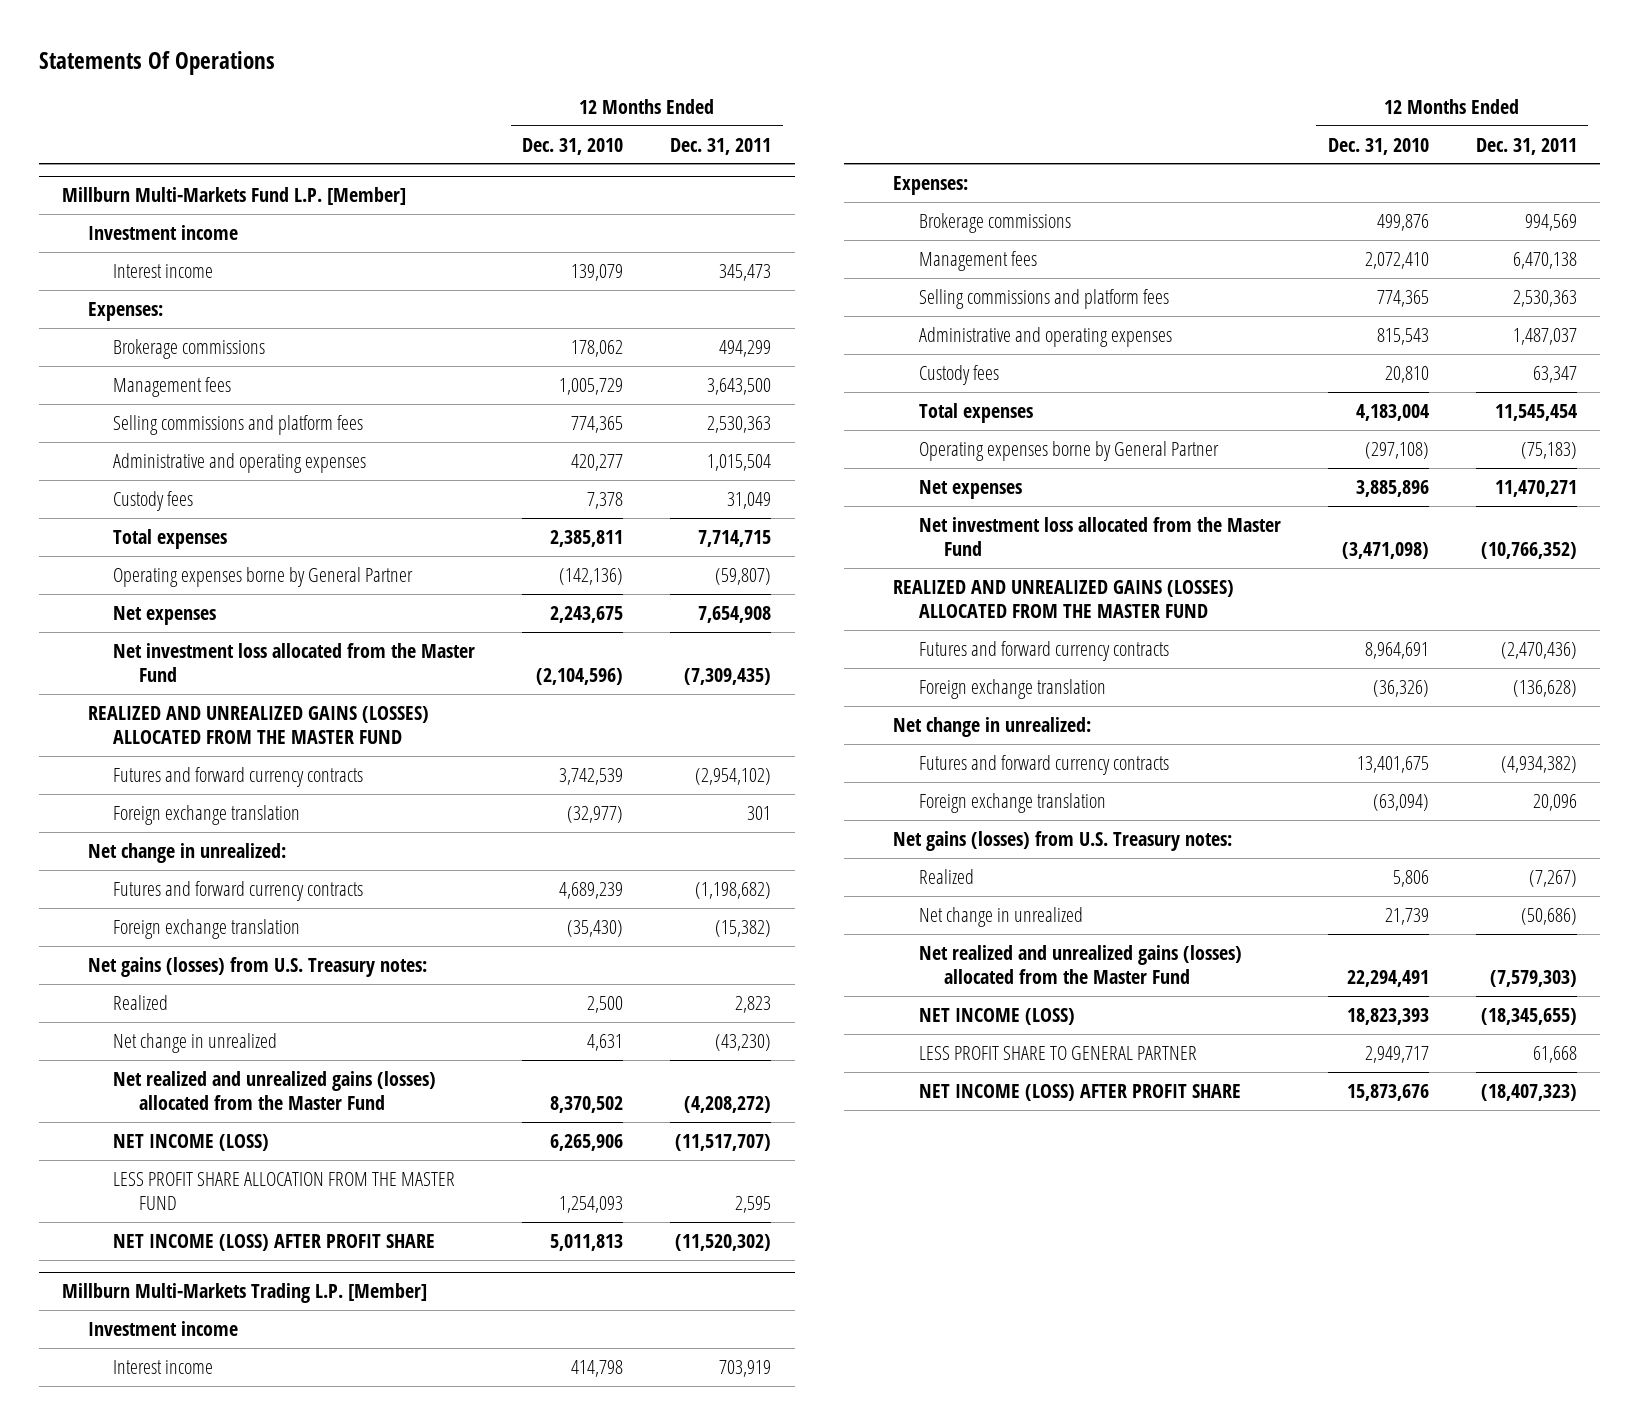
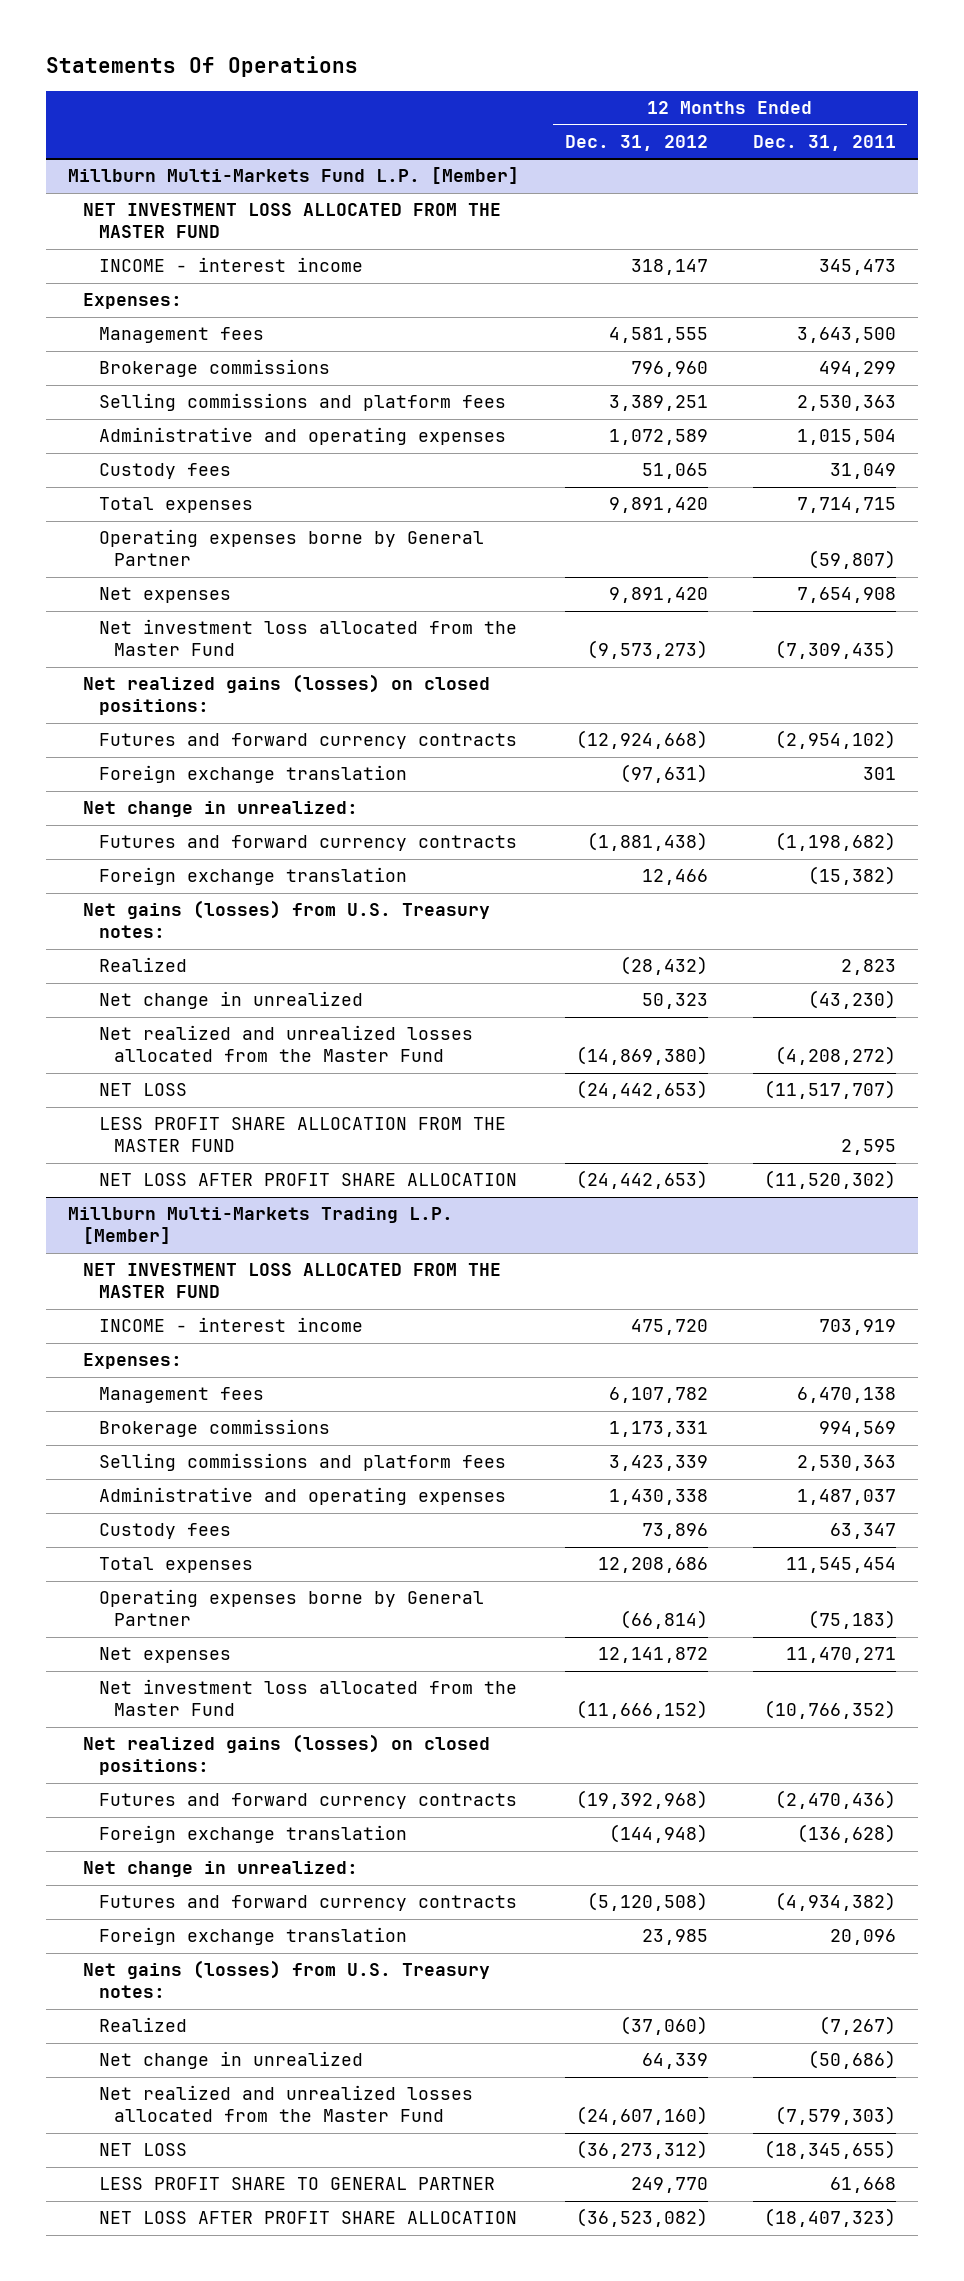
- | 12 Months Ended Dec. 31, 2010 | 12 Months Ended Dec. 31, 2011
+ | 12 Months Ended Dec. 31, 2012 | 12 Months Ended Dec. 31, 2011
@ Millburn Multi-Markets Fund L.P. [Member]
- Investment income
- Interest income | 139,079 | 345,473
+ NET INVESTMENT LOSS ALLOCATED FROM THE MASTER FUND
+ INCOME - interest income | 318,147 | 345,473
moved down: Brokerage commissions | 796,960 | 494,299
- REALIZED AND UNREALIZED GAINS (LOSSES) ALLOCATED FROM THE MASTER FUND
+ Net realized gains (losses) on closed positions:
- Net realized and unrealized gains (losses) allocated from the Master Fund | 8,370,502 | (4,208,272)
- NET INCOME (LOSS) | 6,265,906 | (11,517,707)
+ Net realized and unrealized losses allocated from the Master Fund | (14,869,380) | (4,208,272)
+ NET LOSS | (24,442,653) | (11,517,707)
- NET INCOME (LOSS) AFTER PROFIT SHARE | 5,011,813 | (11,520,302)
+ NET LOSS AFTER PROFIT SHARE ALLOCATION | (24,442,653) | (11,520,302)
@ Millburn Multi-Markets Trading L.P. [Member]
- Investment income
- Interest income | 414,798 | 703,919
+ NET INVESTMENT LOSS ALLOCATED FROM THE MASTER FUND
+ INCOME - interest income | 475,720 | 703,919
moved down: Brokerage commissions | 1,173,331 | 994,569
- REALIZED AND UNREALIZED GAINS (LOSSES) ALLOCATED FROM THE MASTER FUND
+ Net realized gains (losses) on closed positions:
- Net realized and unrealized gains (losses) allocated from the Master Fund | 22,294,491 | (7,579,303)
- NET INCOME (LOSS) | 18,823,393 | (18,345,655)
+ Net realized and unrealized losses allocated from the Master Fund | (24,607,160) | (7,579,303)
+ NET LOSS | (36,273,312) | (18,345,655)
- NET INCOME (LOSS) AFTER PROFIT SHARE | 15,873,676 | (18,407,323)
+ NET LOSS AFTER PROFIT SHARE ALLOCATION | (36,523,082) | (18,407,323)

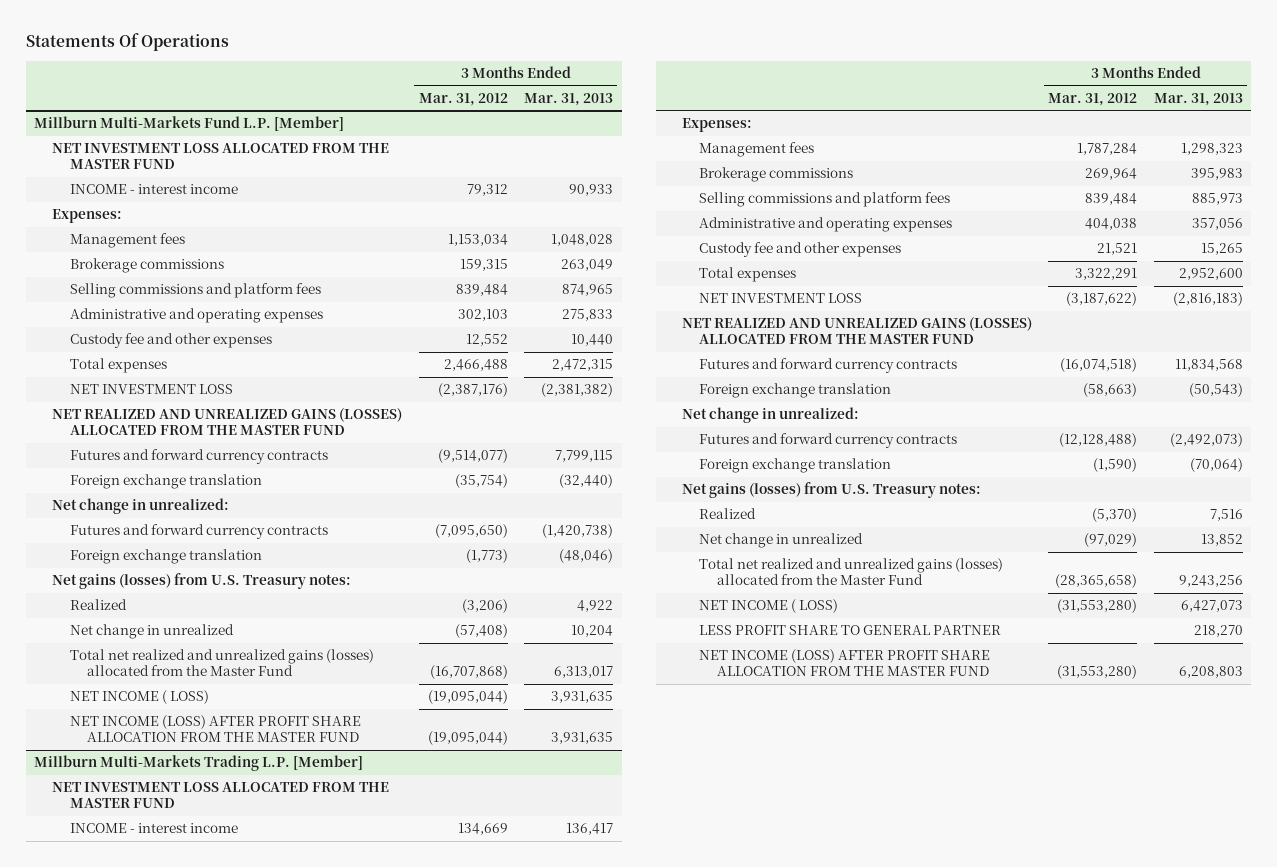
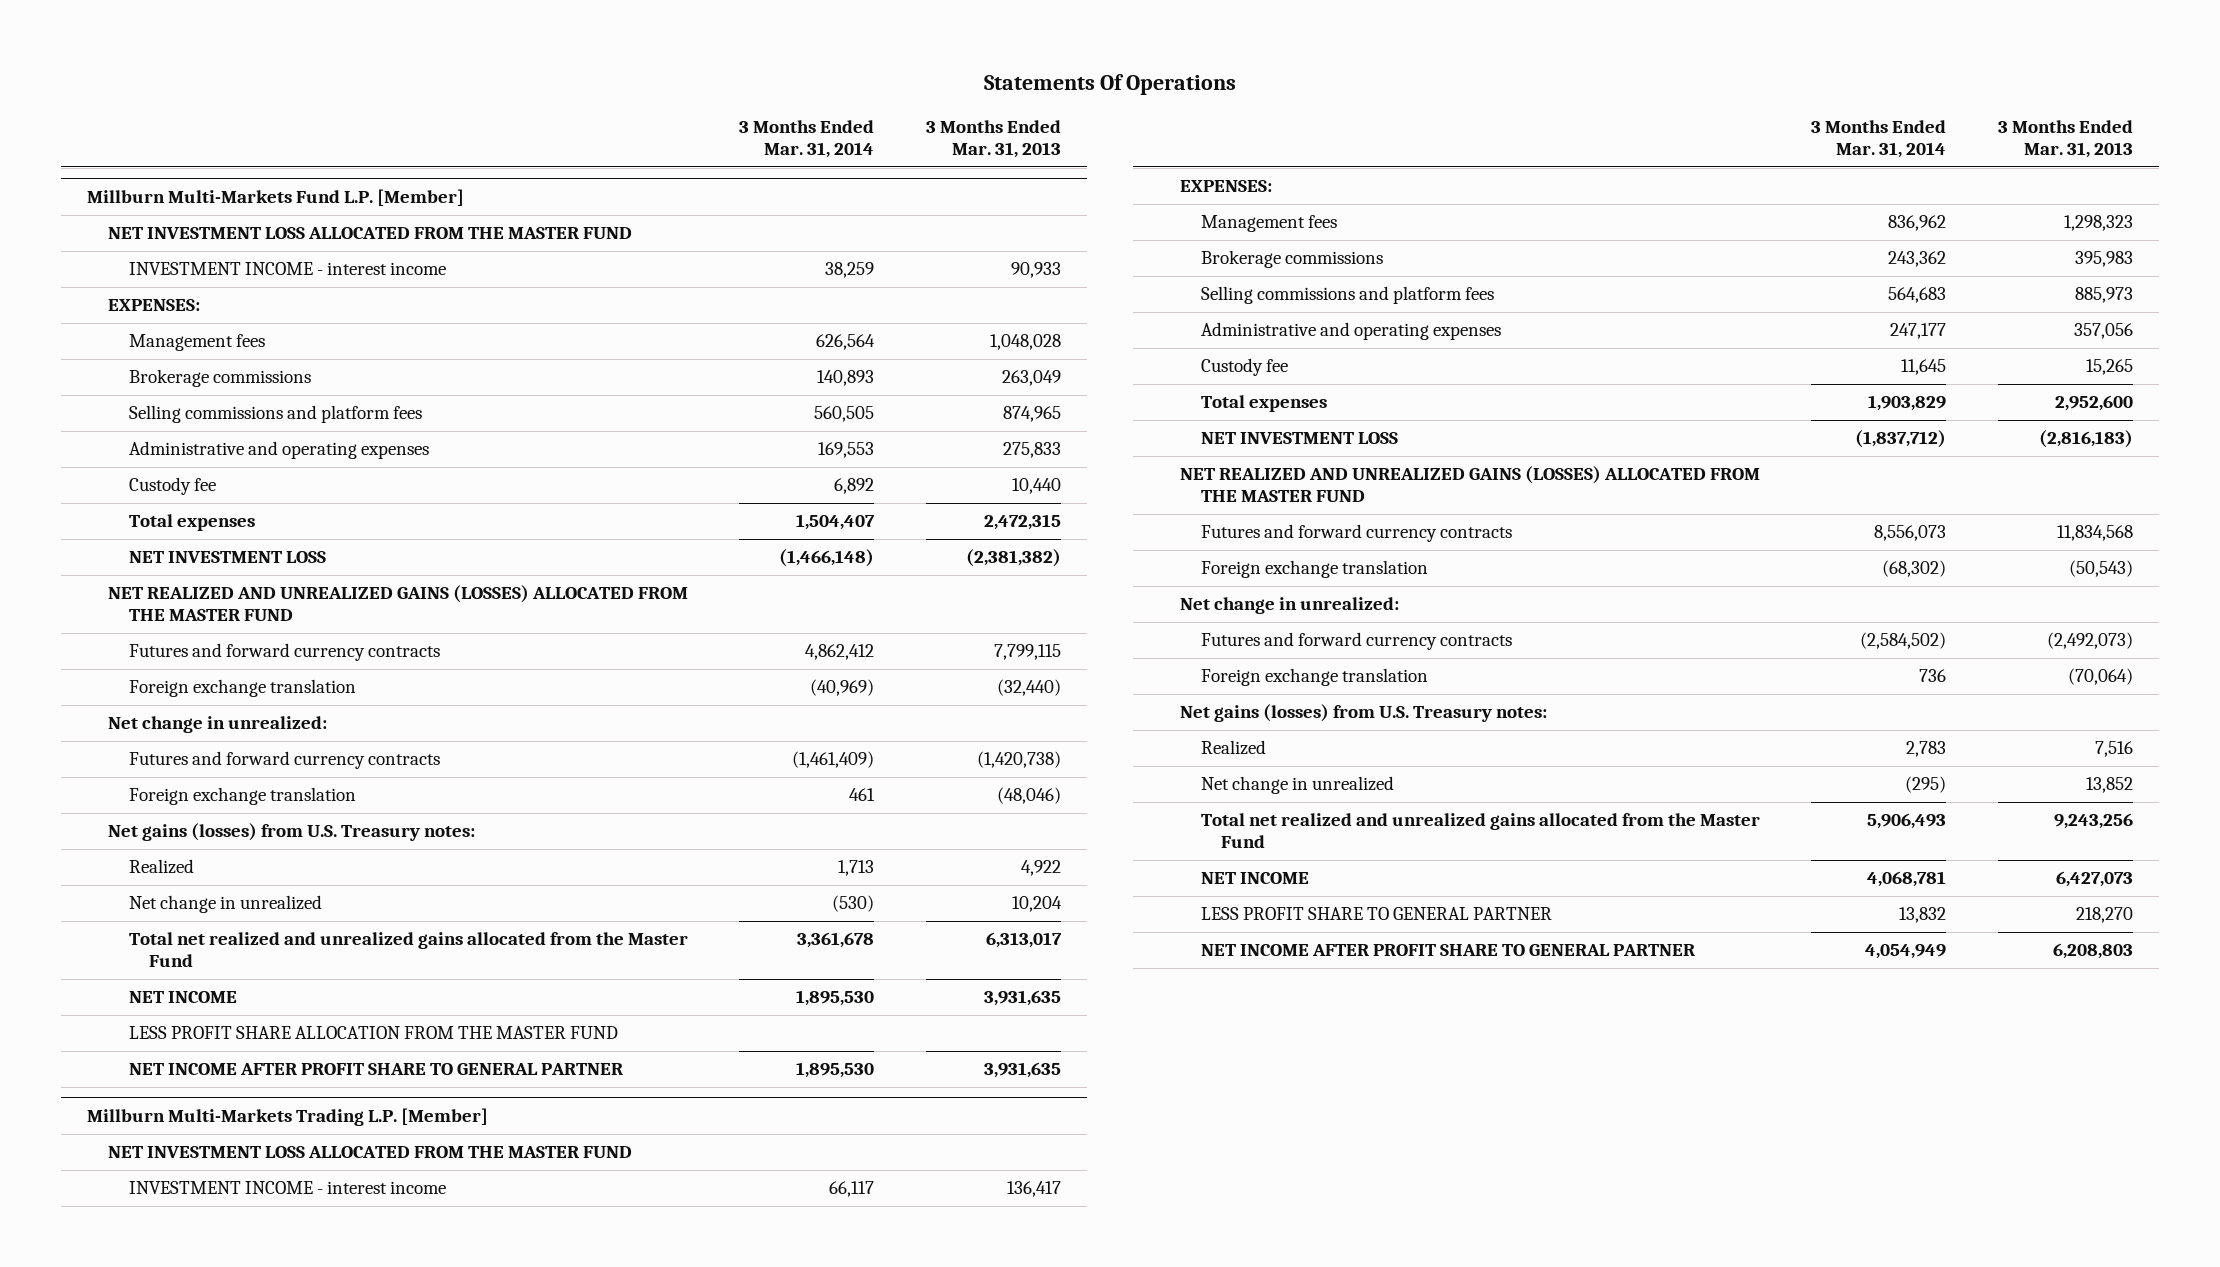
- | 3 Months Ended Mar. 31, 2012 | 3 Months Ended Mar. 31, 2013
+ | 3 Months Ended Mar. 31, 2014 | 3 Months Ended Mar. 31, 2013
@ Millburn Multi-Markets Fund L.P. [Member]
- INCOME - interest income | 79,312 | 90,933
- Expenses:
+ INVESTMENT INCOME - interest income | 38,259 | 90,933
+ EXPENSES:
- Custody fee and other expenses | 12,552 | 10,440
+ Custody fee | 6,892 | 10,440
- Total net realized and unrealized gains (losses) allocated from the Master Fund | (16,707,868) | 6,313,017
- NET INCOME ( LOSS) | (19,095,044) | 3,931,635
- NET INCOME (LOSS) AFTER PROFIT SHARE ALLOCATION FROM THE MASTER FUND | (19,095,044) | 3,931,635
+ Total net realized and unrealized gains allocated from the Master Fund | 3,361,678 | 6,313,017
+ NET INCOME | 1,895,530 | 3,931,635
+ LESS PROFIT SHARE ALLOCATION FROM THE MASTER FUND
+ NET INCOME AFTER PROFIT SHARE TO GENERAL PARTNER | 1,895,530 | 3,931,635
@ Millburn Multi-Markets Trading L.P. [Member]
- INCOME - interest income | 134,669 | 136,417
- Expenses:
+ INVESTMENT INCOME - interest income | 66,117 | 136,417
+ EXPENSES:
- Custody fee and other expenses | 21,521 | 15,265
+ Custody fee | 11,645 | 15,265
- Total net realized and unrealized gains (losses) allocated from the Master Fund | (28,365,658) | 9,243,256
- NET INCOME ( LOSS) | (31,553,280) | 6,427,073
+ Total net realized and unrealized gains allocated from the Master Fund | 5,906,493 | 9,243,256
+ NET INCOME | 4,068,781 | 6,427,073
- NET INCOME (LOSS) AFTER PROFIT SHARE ALLOCATION FROM THE MASTER FUND | (31,553,280) | 6,208,803
+ NET INCOME AFTER PROFIT SHARE TO GENERAL PARTNER | 4,054,949 | 6,208,803

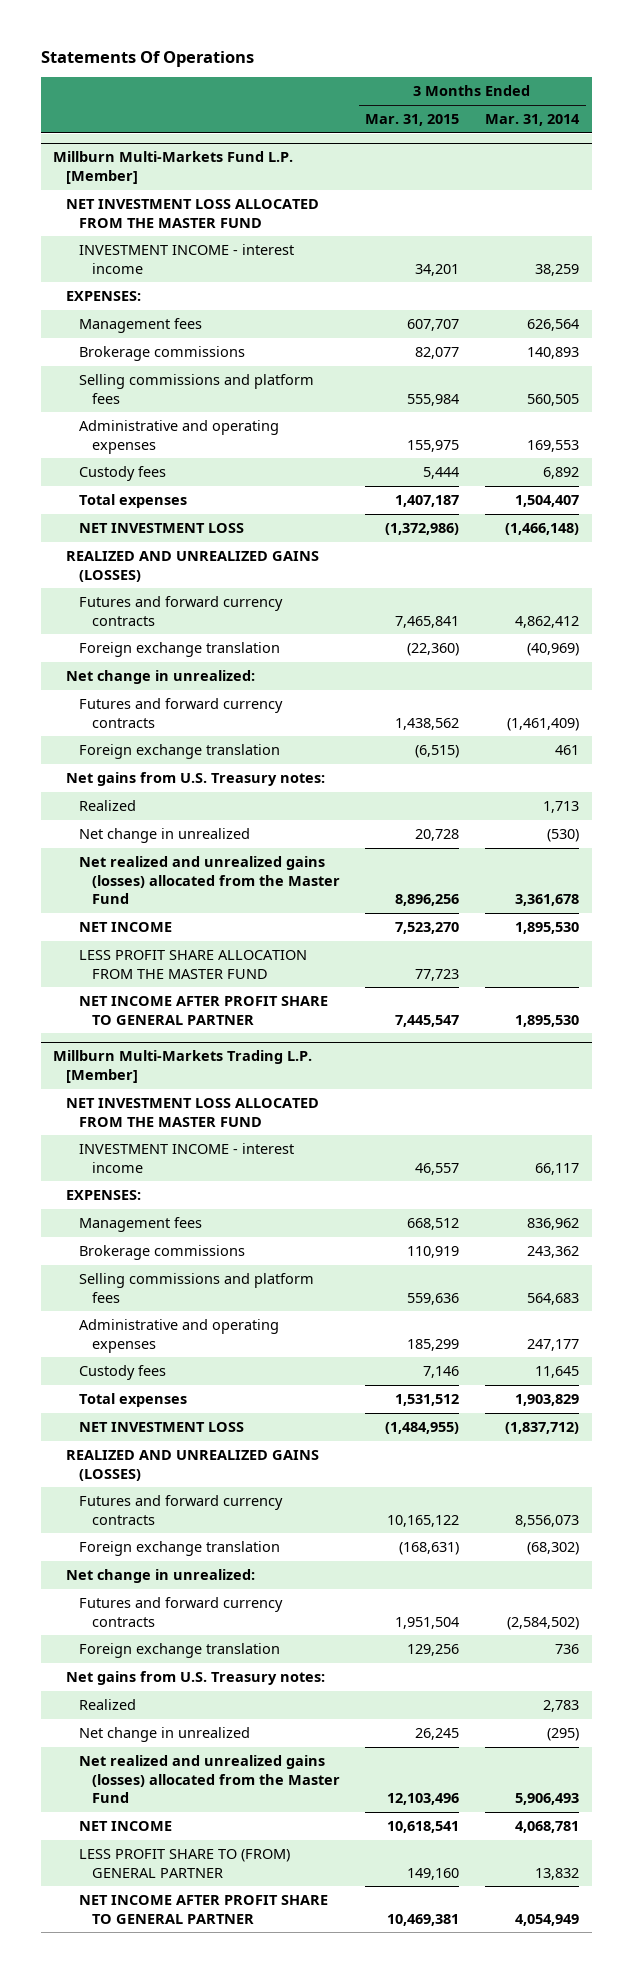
- | 3 Months Ended Mar. 31, 2014 | 3 Months Ended Mar. 31, 2013
+ | 3 Months Ended Mar. 31, 2015 | 3 Months Ended Mar. 31, 2014
@ Millburn Multi-Markets Fund L.P. [Member]
- Custody fee | 6,892 | 10,440
+ Custody fees | 5,444 | 6,892
- NET REALIZED AND UNREALIZED GAINS (LOSSES) ALLOCATED FROM THE MASTER FUND
+ REALIZED AND UNREALIZED GAINS (LOSSES)
- Net gains (losses) from U.S. Treasury notes:
+ Net gains from U.S. Treasury notes:
- Total net realized and unrealized gains allocated from the Master Fund | 3,361,678 | 6,313,017
+ Net realized and unrealized gains (losses) allocated from the Master Fund | 8,896,256 | 3,361,678
@ Millburn Multi-Markets Trading L.P. [Member]
- Custody fee | 11,645 | 15,265
+ Custody fees | 7,146 | 11,645
- NET REALIZED AND UNREALIZED GAINS (LOSSES) ALLOCATED FROM THE MASTER FUND
+ REALIZED AND UNREALIZED GAINS (LOSSES)
- Net gains (losses) from U.S. Treasury notes:
+ Net gains from U.S. Treasury notes:
- Total net realized and unrealized gains allocated from the Master Fund | 5,906,493 | 9,243,256
+ Net realized and unrealized gains (losses) allocated from the Master Fund | 12,103,496 | 5,906,493
- LESS PROFIT SHARE TO GENERAL PARTNER | 13,832 | 218,270
+ LESS PROFIT SHARE TO (FROM) GENERAL PARTNER | 149,160 | 13,832

